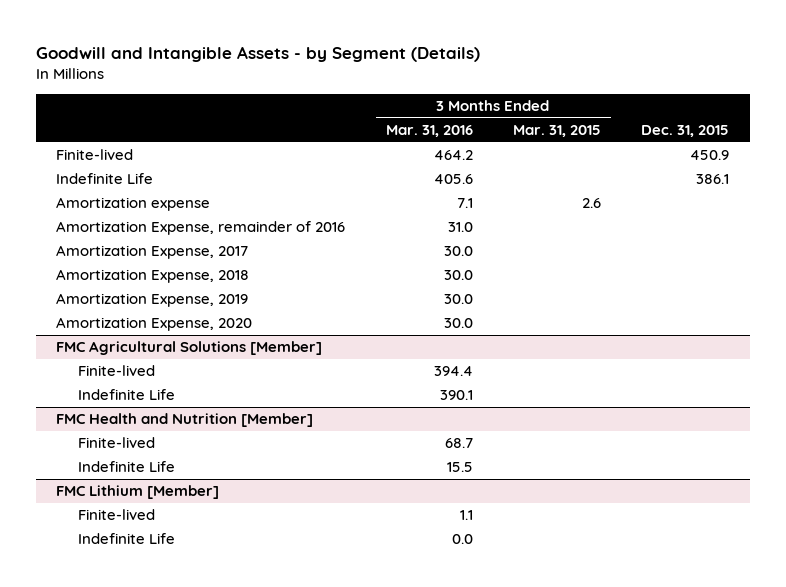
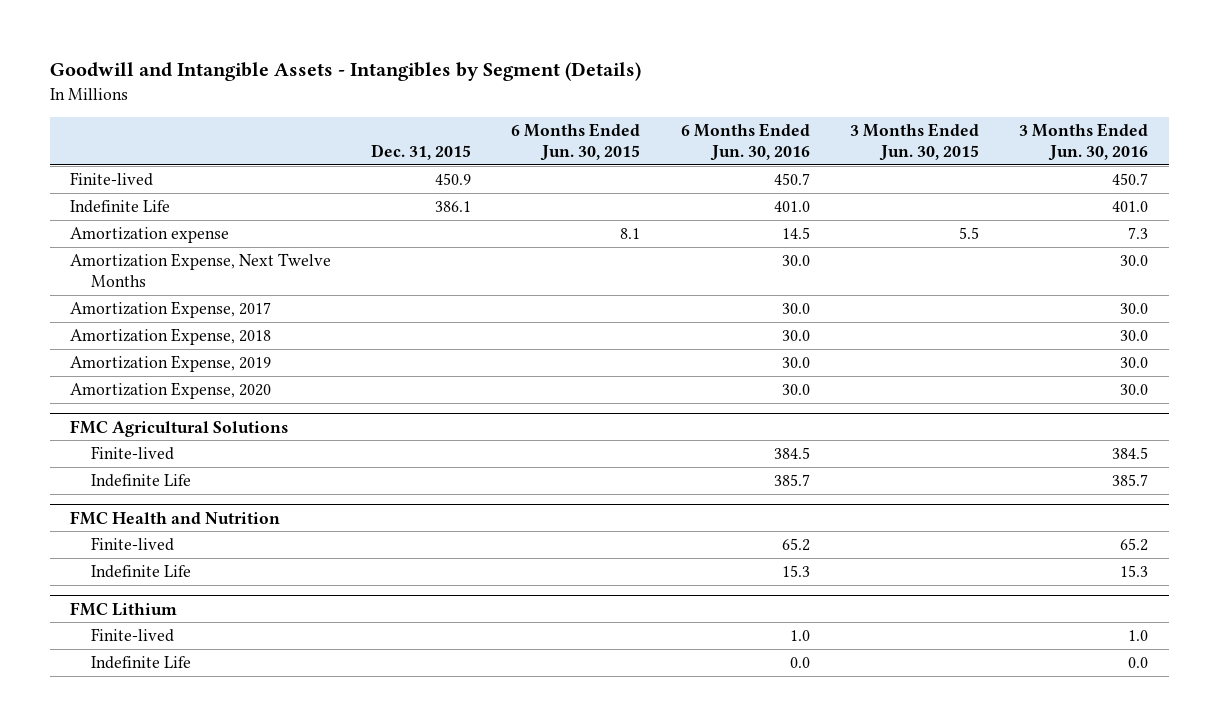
- Goodwill and Intangible Assets - by Segment (Details)
+ Goodwill and Intangible Assets - Intangibles by Segment (Details)
- | 3 Months Ended Mar. 31, 2016 | 3 Months Ended Mar. 31, 2015 | Dec. 31, 2015
+ | Dec. 31, 2015 | 6 Months Ended Jun. 30, 2015 | 6 Months Ended Jun. 30, 2016 | 3 Months Ended Jun. 30, 2015 | 3 Months Ended Jun. 30, 2016
- Amortization Expense, remainder of 2016 | 31.0 | |
+ Amortization Expense, Next Twelve Months | | | 30.0 | | 30.0
- FMC Agricultural Solutions [Member]
+ FMC Agricultural Solutions
- FMC Health and Nutrition [Member]
+ FMC Health and Nutrition
- FMC Lithium [Member]
+ FMC Lithium

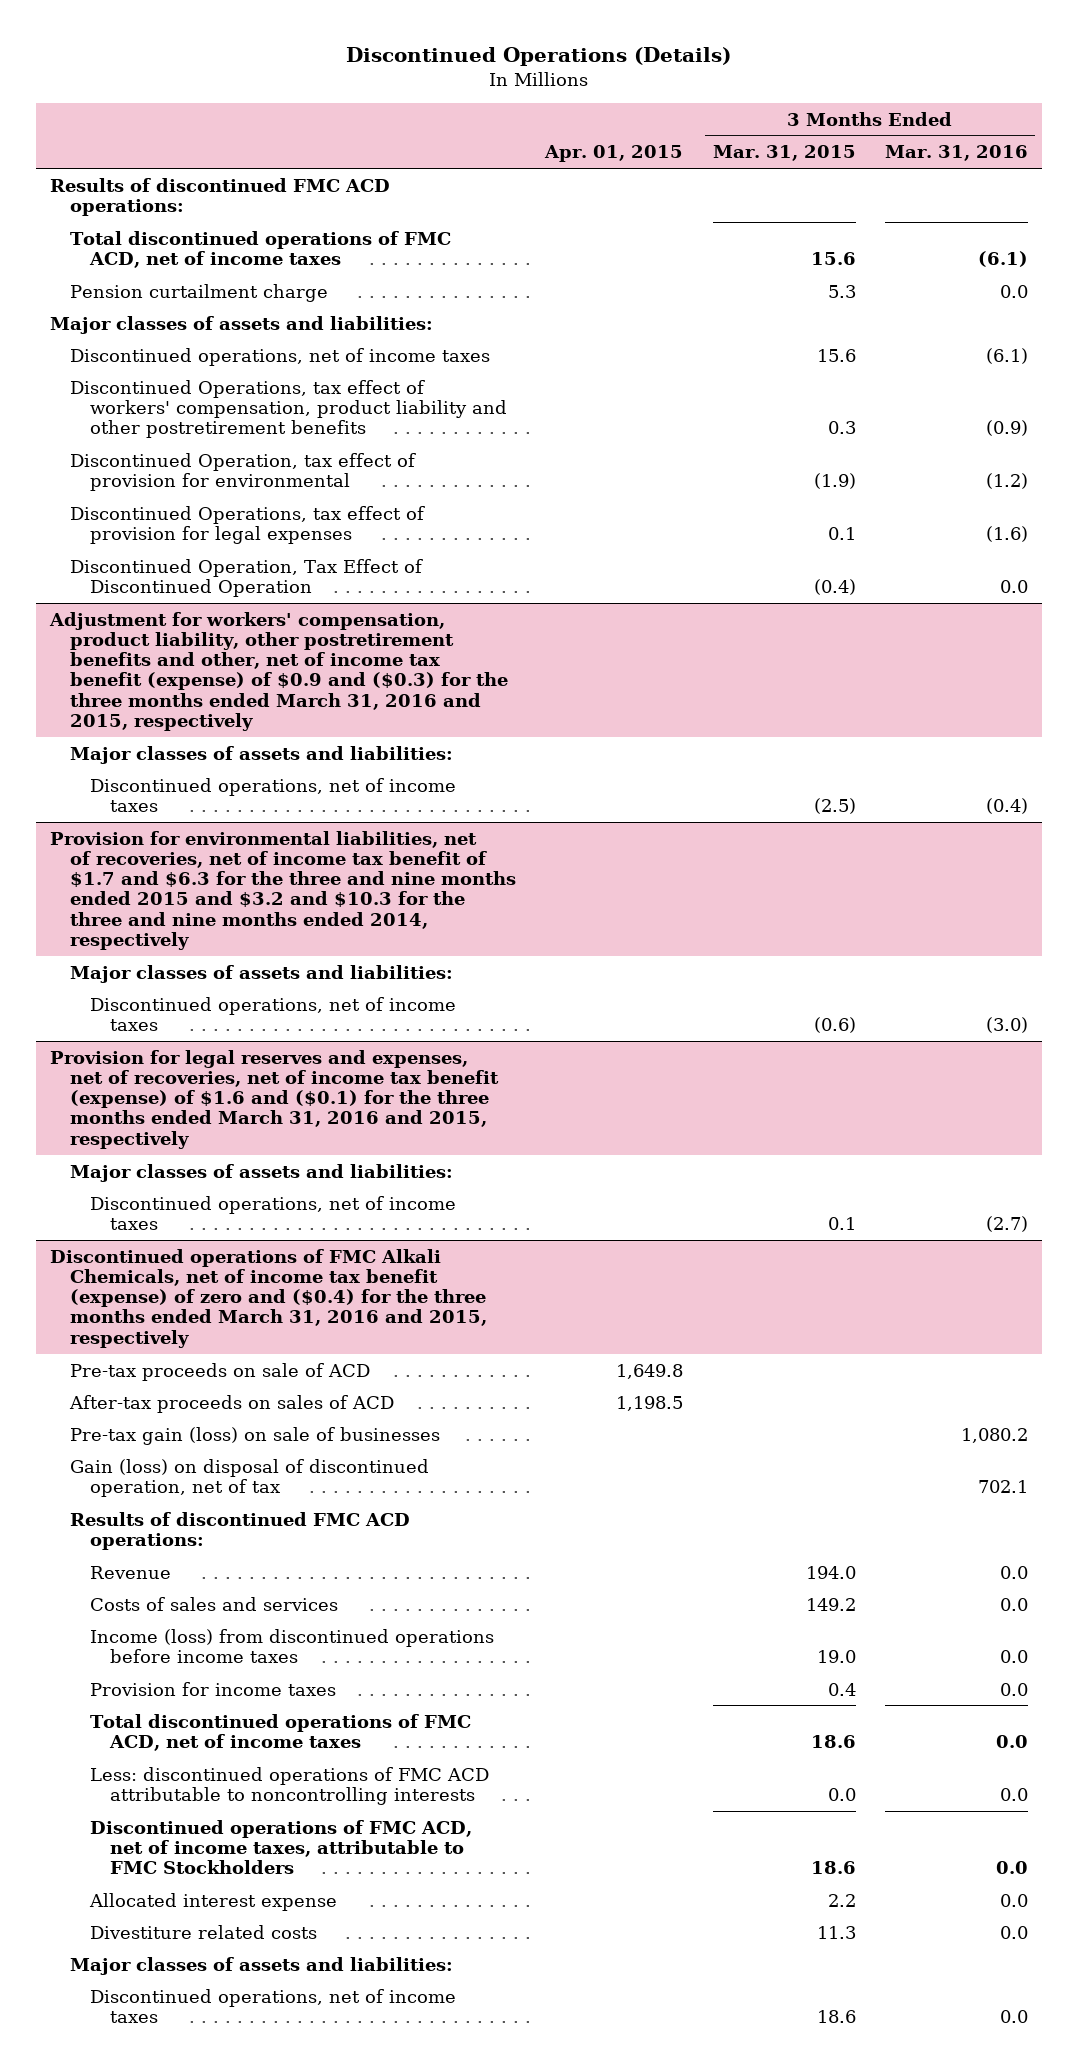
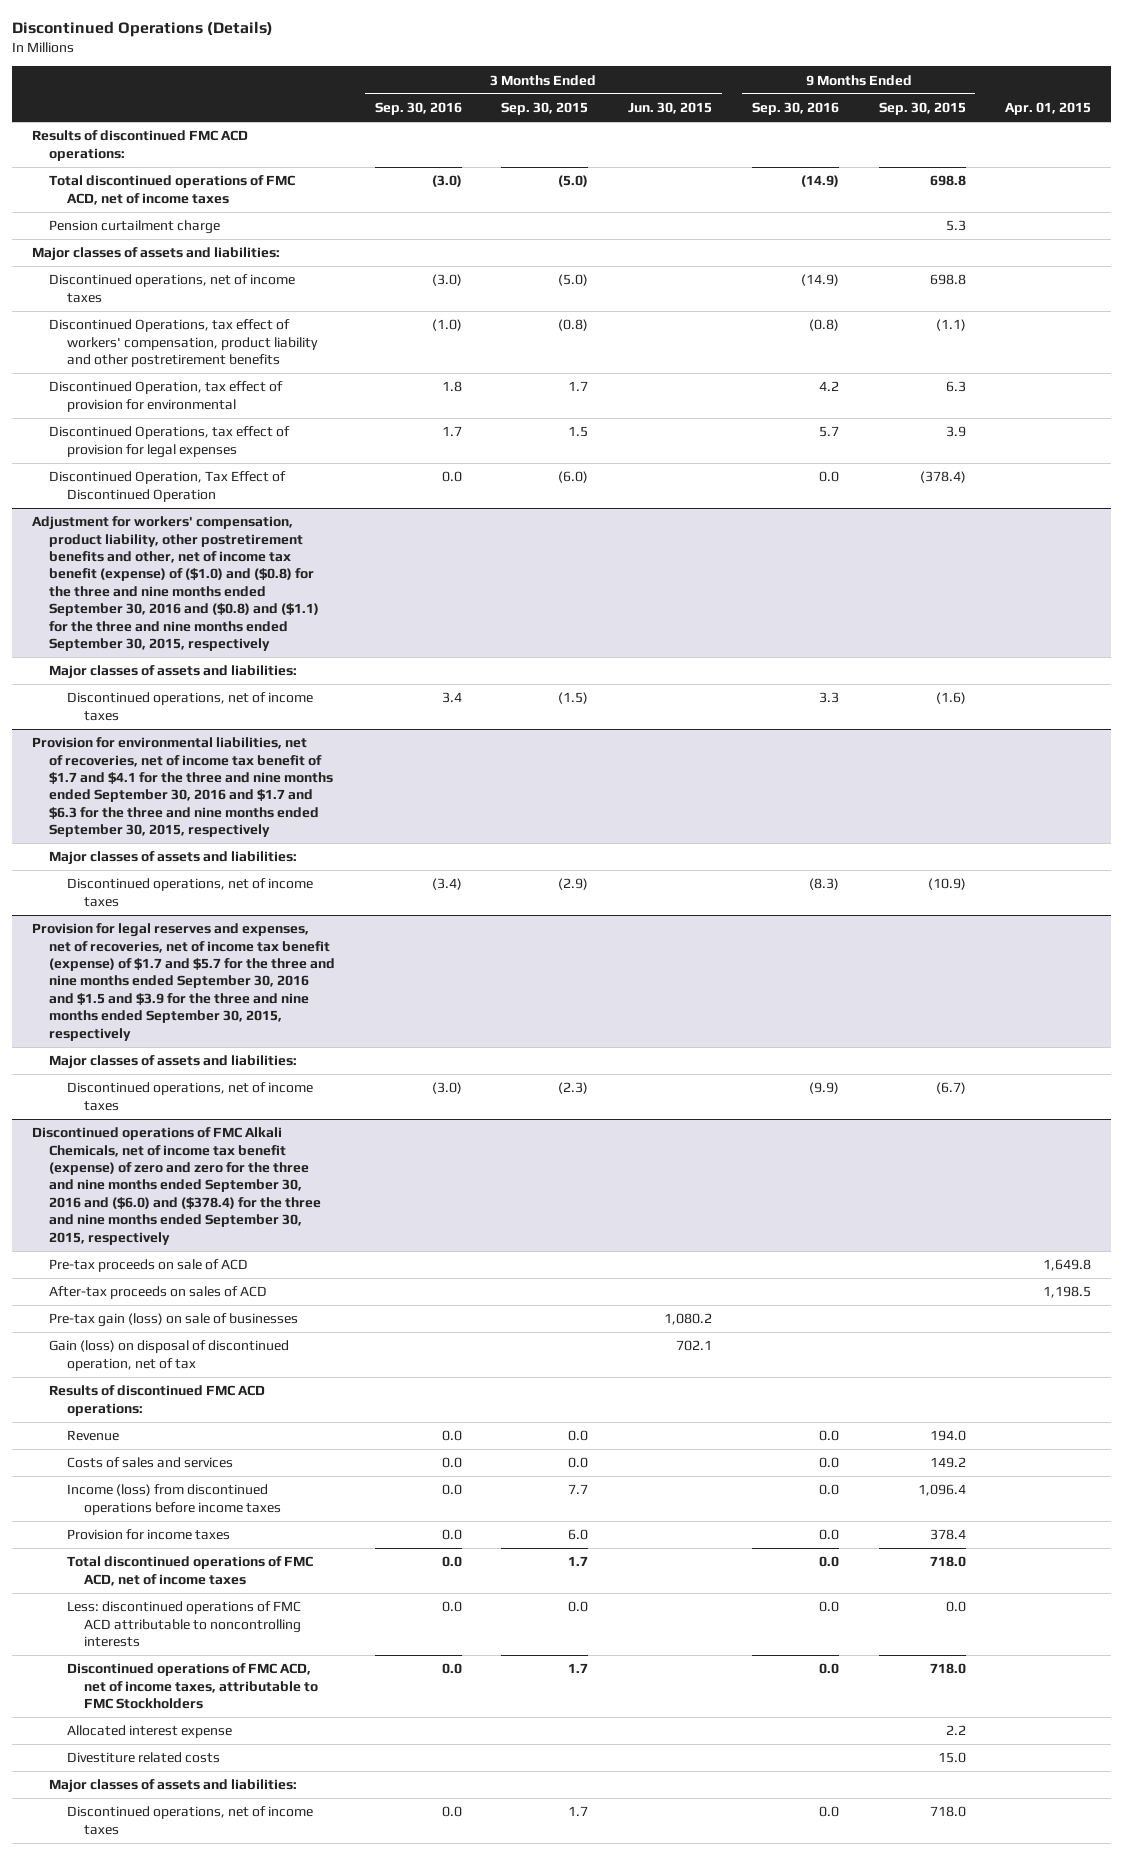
- | Apr. 01, 2015 | 3 Months Ended Mar. 31, 2015 | 3 Months Ended Mar. 31, 2016
+ | 3 Months Ended Sep. 30, 2016 | 3 Months Ended Sep. 30, 2015 | 3 Months Ended Jun. 30, 2015 | 9 Months Ended Sep. 30, 2016 | 9 Months Ended Sep. 30, 2015 | Apr. 01, 2015
- Adjustment for workers' compensation, product liability, other postretirement benefits and other, net of income tax benefit (expense) of $0.9 and ($0.3) for the three months ended March 31, 2016 and 2015, respectively
+ Adjustment for workers' compensation, product liability, other postretirement benefits and other, net of income tax benefit (expense) of ($1.0) and ($0.8) for the three and nine months ended September 30, 2016 and ($0.8) and ($1.1) for the three and nine months ended September 30, 2015, respectively
- Provision for environmental liabilities, net of recoveries, net of income tax benefit of $1.7 and $6.3 for the three and nine months ended 2015 and $3.2 and $10.3 for the three and nine months ended 2014, respectively
+ Provision for environmental liabilities, net of recoveries, net of income tax benefit of $1.7 and $4.1 for the three and nine months ended September 30, 2016 and $1.7 and $6.3 for the three and nine months ended September 30, 2015, respectively
- Provision for legal reserves and expenses, net of recoveries, net of income tax benefit (expense) of $1.6 and ($0.1) for the three months ended March 31, 2016 and 2015, respectively
+ Provision for legal reserves and expenses, net of recoveries, net of income tax benefit (expense) of $1.7 and $5.7 for the three and nine months ended September 30, 2016 and $1.5 and $3.9 for the three and nine months ended September 30, 2015, respectively
- Discontinued operations of FMC Alkali Chemicals, net of income tax benefit (expense) of zero and ($0.4) for the three months ended March 31, 2016 and 2015, respectively
+ Discontinued operations of FMC Alkali Chemicals, net of income tax benefit (expense) of zero and zero for the three and nine months ended September 30, 2016 and ($6.0) and ($378.4) for the three and nine months ended September 30, 2015, respectively

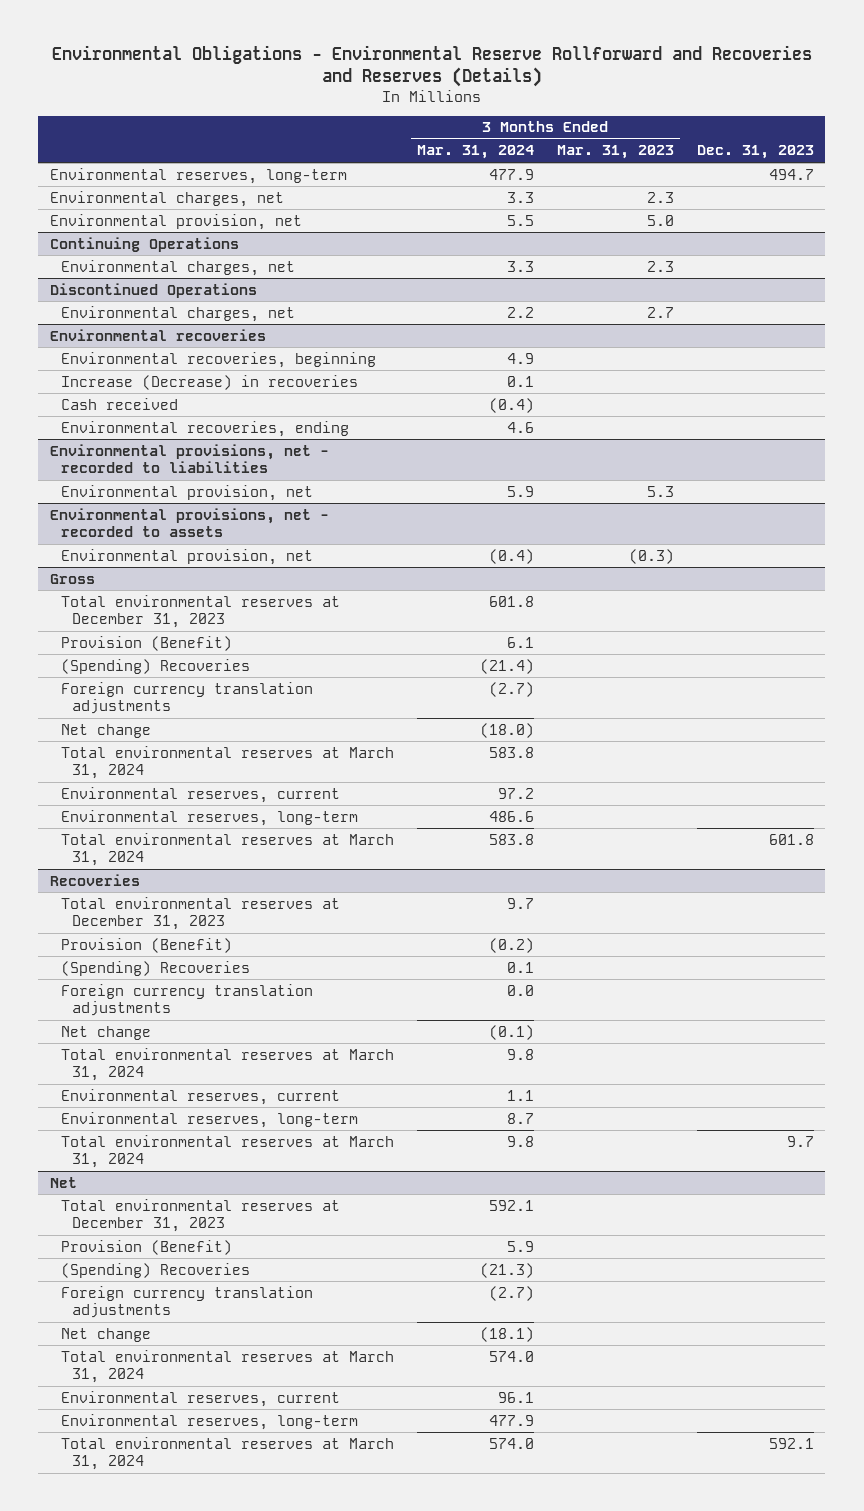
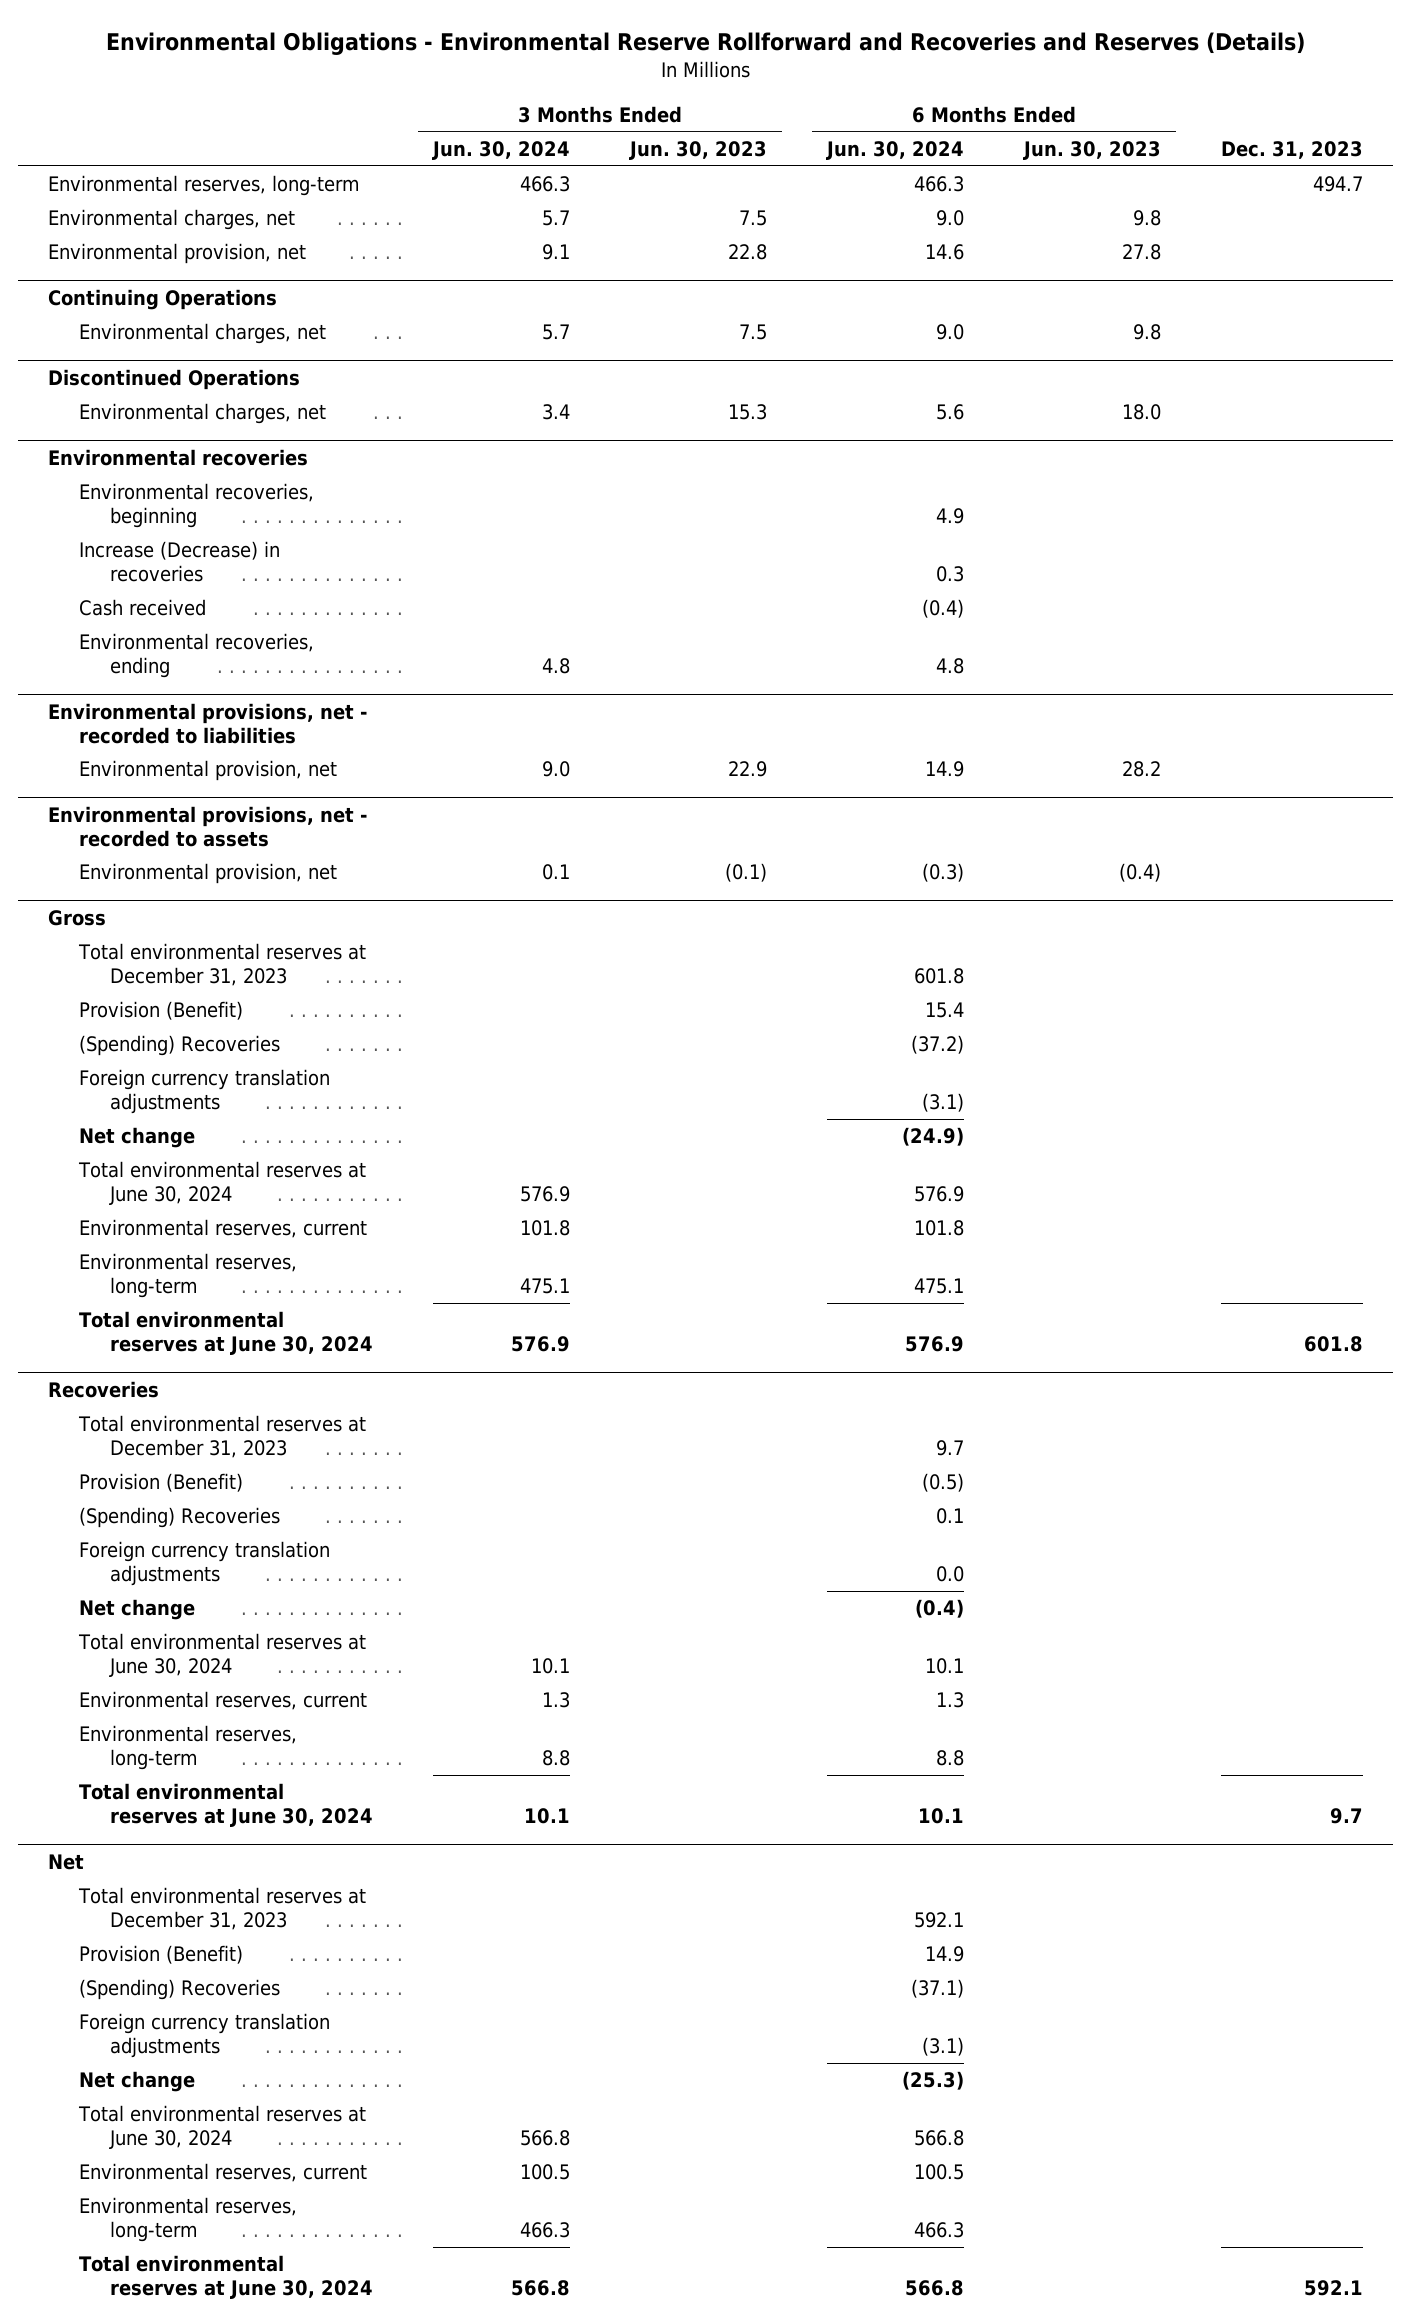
- | 3 Months Ended Mar. 31, 2024 | 3 Months Ended Mar. 31, 2023 | Dec. 31, 2023
+ | 3 Months Ended Jun. 30, 2024 | 3 Months Ended Jun. 30, 2023 | 6 Months Ended Jun. 30, 2024 | 6 Months Ended Jun. 30, 2023 | Dec. 31, 2023
@ Gross
- Total environmental reserves at March 31, 2024 | 583.8 | |
+ Total environmental reserves at June 30, 2024 | 576.9 | | 576.9 | |
- Total environmental reserves at March 31, 2024 | 583.8 | | 601.8
+ Total environmental reserves at June 30, 2024 | 576.9 | | 576.9 | | 601.8
@ Recoveries
- Total environmental reserves at March 31, 2024 | 9.8 | |
+ Total environmental reserves at June 30, 2024 | 10.1 | | 10.1 | |
- Total environmental reserves at March 31, 2024 | 9.8 | | 9.7
+ Total environmental reserves at June 30, 2024 | 10.1 | | 10.1 | | 9.7
@ Net
- Total environmental reserves at March 31, 2024 | 574.0 | |
+ Total environmental reserves at June 30, 2024 | 566.8 | | 566.8 | |
- Total environmental reserves at March 31, 2024 | 574.0 | | 592.1
+ Total environmental reserves at June 30, 2024 | 566.8 | | 566.8 | | 592.1

